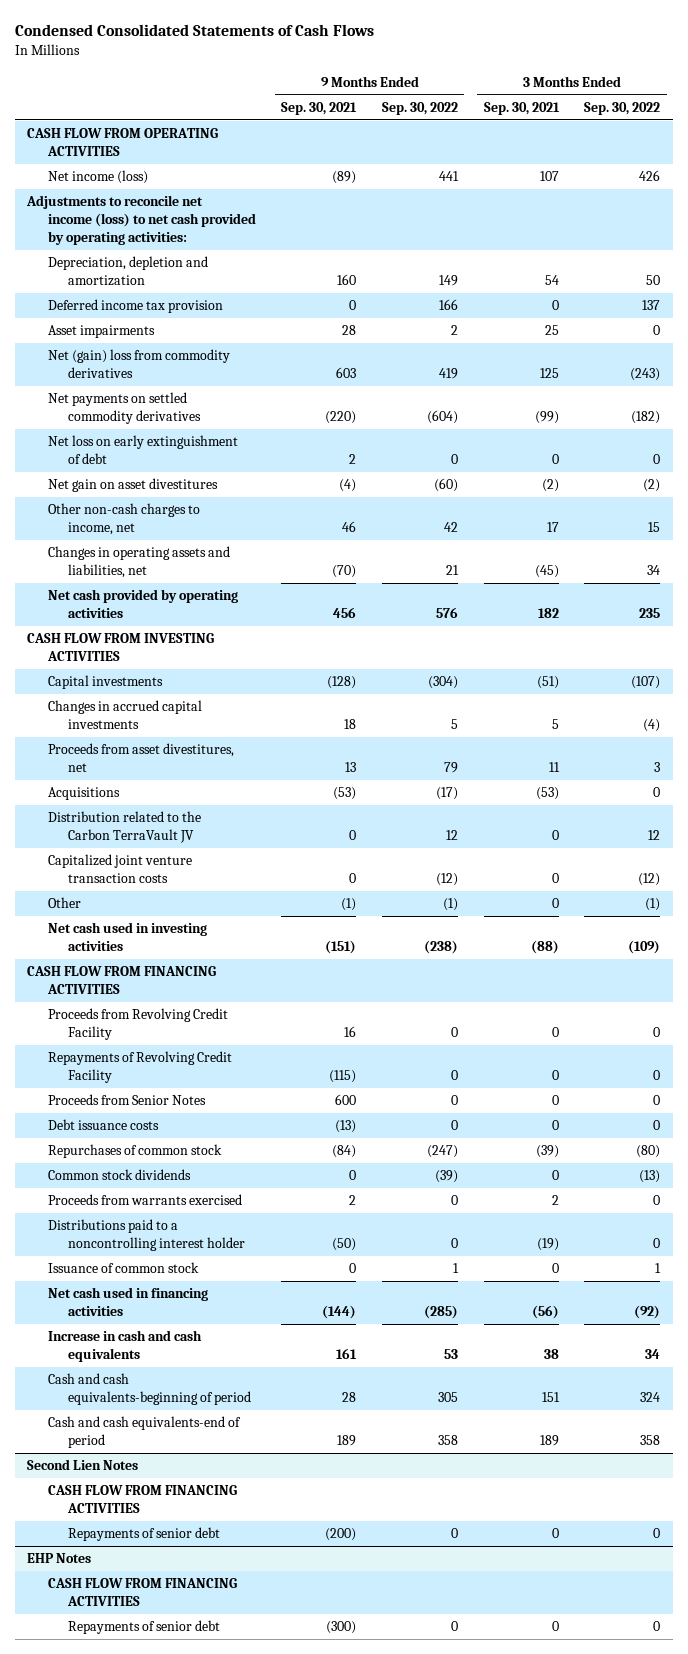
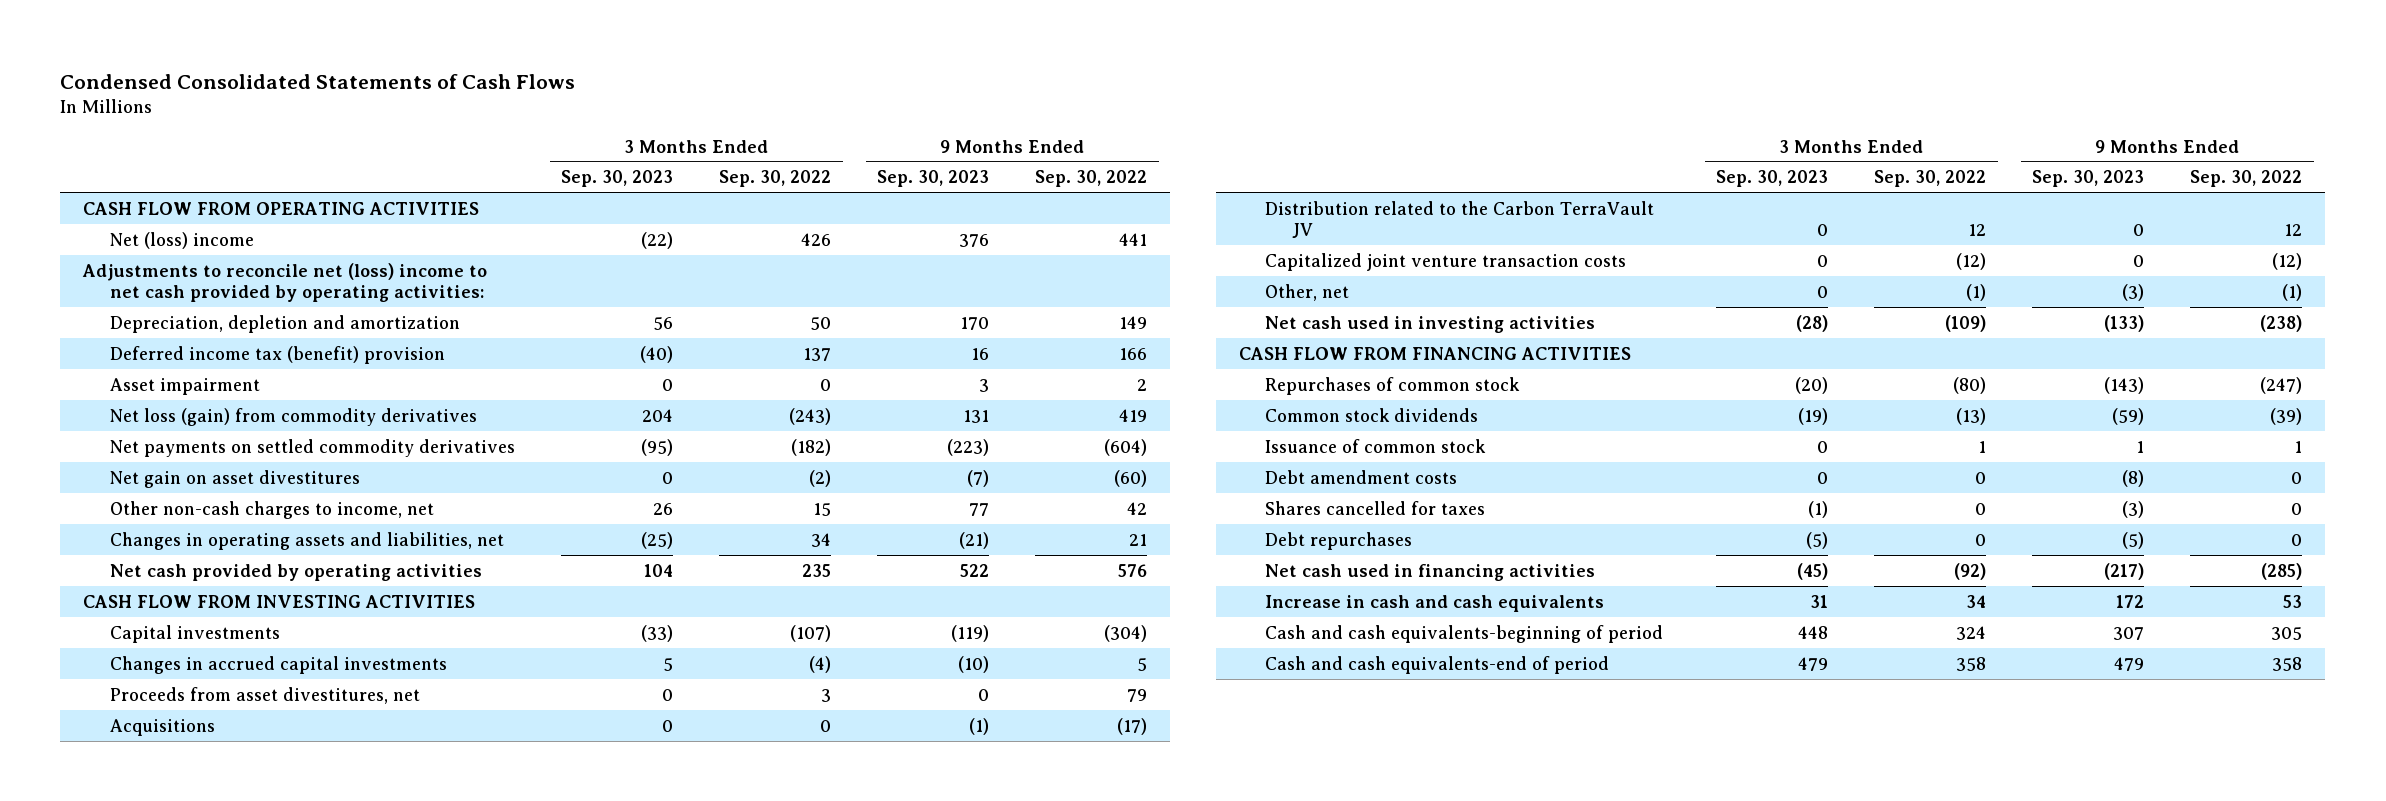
- | 9 Months Ended Sep. 30, 2021 | 9 Months Ended Sep. 30, 2022 | 3 Months Ended Sep. 30, 2021 | 3 Months Ended Sep. 30, 2022
+ | 3 Months Ended Sep. 30, 2023 | 3 Months Ended Sep. 30, 2022 | 9 Months Ended Sep. 30, 2023 | 9 Months Ended Sep. 30, 2022
- Net income (loss) | (89) | 441 | 107 | 426
- Adjustments to reconcile net income (loss) to net cash provided by operating activities:
+ Net (loss) income | (22) | 426 | 376 | 441
+ Adjustments to reconcile net (loss) income to net cash provided by operating activities:
- Deferred income tax provision | 0 | 166 | 0 | 137
- Asset impairments | 28 | 2 | 25 | 0
- Net (gain) loss from commodity derivatives | 603 | 419 | 125 | (243)
+ Deferred income tax (benefit) provision | (40) | 137 | 16 | 166
+ Asset impairment | 0 | 0 | 3 | 2
+ Net loss (gain) from commodity derivatives | 204 | (243) | 131 | 419
- Net loss on early extinguishment of debt | 2 | 0 | 0 | 0
- Other | (1) | (1) | 0 | (1)
+ Other, net | 0 | (1) | (3) | (1)
- Proceeds from Revolving Credit Facility | 16 | 0 | 0 | 0
- Repayments of Revolving Credit Facility | (115) | 0 | 0 | 0
- Proceeds from Senior Notes | 600 | 0 | 0 | 0
- Debt issuance costs | (13) | 0 | 0 | 0
- Proceeds from warrants exercised | 2 | 0 | 2 | 0
- Distributions paid to a noncontrolling interest holder | (50) | 0 | (19) | 0
+ Debt amendment costs | 0 | 0 | (8) | 0
+ Shares cancelled for taxes | (1) | 0 | (3) | 0
+ Debt repurchases | (5) | 0 | (5) | 0
- Second Lien Notes
- CASH FLOW FROM FINANCING ACTIVITIES
- Repayments of senior debt | (200) | 0 | 0 | 0
- EHP Notes
- CASH FLOW FROM FINANCING ACTIVITIES
- Repayments of senior debt | (300) | 0 | 0 | 0

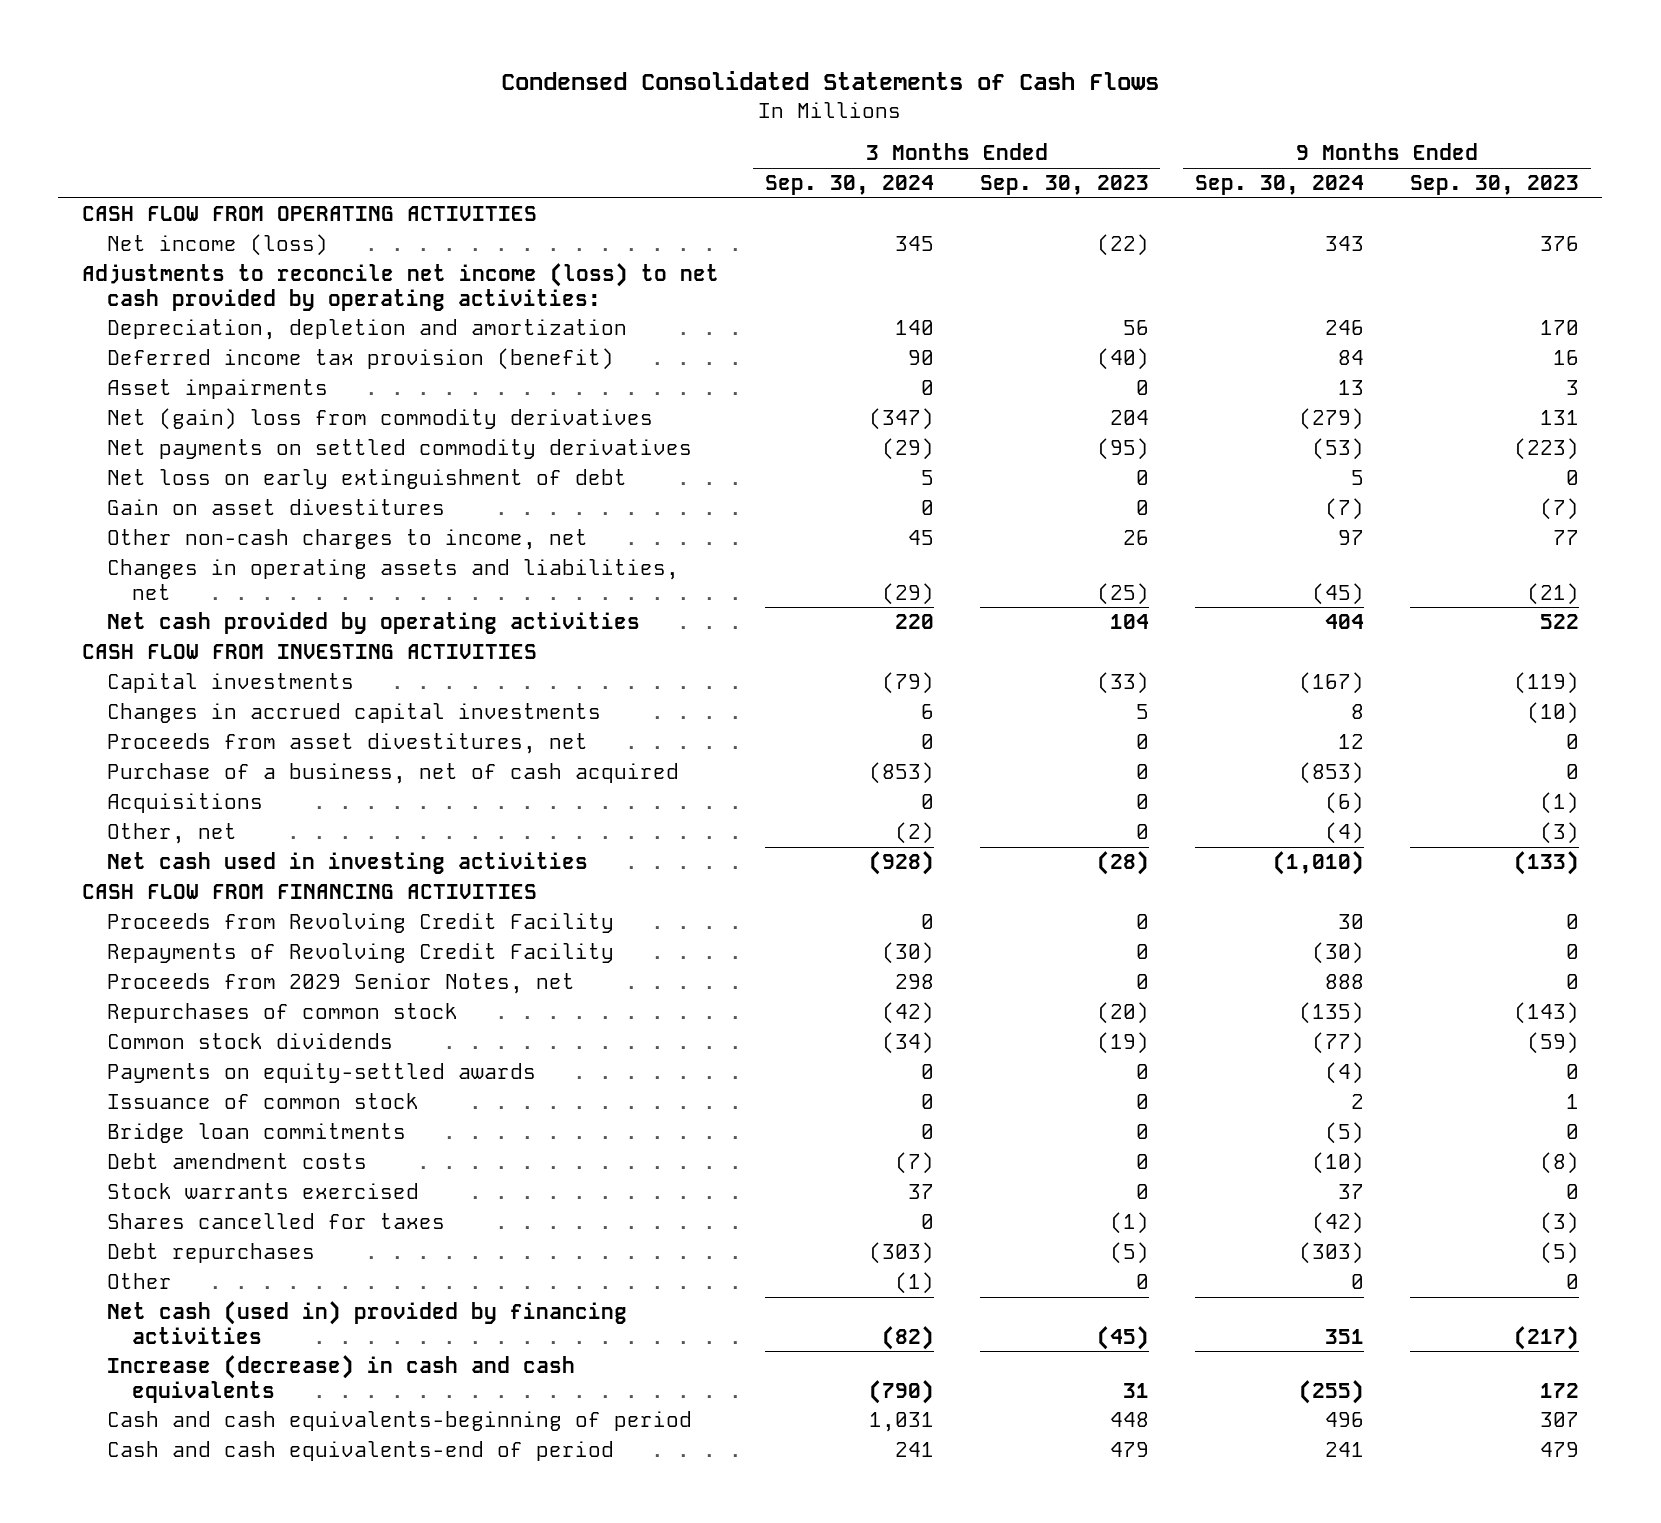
- | 3 Months Ended Sep. 30, 2023 | 3 Months Ended Sep. 30, 2022 | 9 Months Ended Sep. 30, 2023 | 9 Months Ended Sep. 30, 2022
+ | 3 Months Ended Sep. 30, 2024 | 3 Months Ended Sep. 30, 2023 | 9 Months Ended Sep. 30, 2024 | 9 Months Ended Sep. 30, 2023
- Net (loss) income | (22) | 426 | 376 | 441
- Adjustments to reconcile net (loss) income to net cash provided by operating activities:
+ Net income (loss) | 345 | (22) | 343 | 376
+ Adjustments to reconcile net income (loss) to net cash provided by operating activities:
- Deferred income tax (benefit) provision | (40) | 137 | 16 | 166
- Asset impairment | 0 | 0 | 3 | 2
- Net loss (gain) from commodity derivatives | 204 | (243) | 131 | 419
+ Deferred income tax provision (benefit) | 90 | (40) | 84 | 16
+ Asset impairments | 0 | 0 | 13 | 3
+ Net (gain) loss from commodity derivatives | (347) | 204 | (279) | 131
- Net gain on asset divestitures | 0 | (2) | (7) | (60)
+ Net loss on early extinguishment of debt | 5 | 0 | 5 | 0
+ Gain on asset divestitures | 0 | 0 | (7) | (7)
+ Purchase of a business, net of cash acquired | (853) | 0 | (853) | 0
- Distribution related to the Carbon TerraVault JV | 0 | 12 | 0 | 12
- Capitalized joint venture transaction costs | 0 | (12) | 0 | (12)
+ Proceeds from Revolving Credit Facility | 0 | 0 | 30 | 0
+ Repayments of Revolving Credit Facility | (30) | 0 | (30) | 0
+ Proceeds from 2029 Senior Notes, net | 298 | 0 | 888 | 0
+ Payments on equity-settled awards | 0 | 0 | (4) | 0
+ Bridge loan commitments | 0 | 0 | (5) | 0
+ Stock warrants exercised | 37 | 0 | 37 | 0
- Net cash used in financing activities | (45) | (92) | (217) | (285)
- Increase in cash and cash equivalents | 31 | 34 | 172 | 53
+ Other | (1) | 0 | 0 | 0
+ Net cash (used in) provided by financing activities | (82) | (45) | 351 | (217)
+ Increase (decrease) in cash and cash equivalents | (790) | 31 | (255) | 172

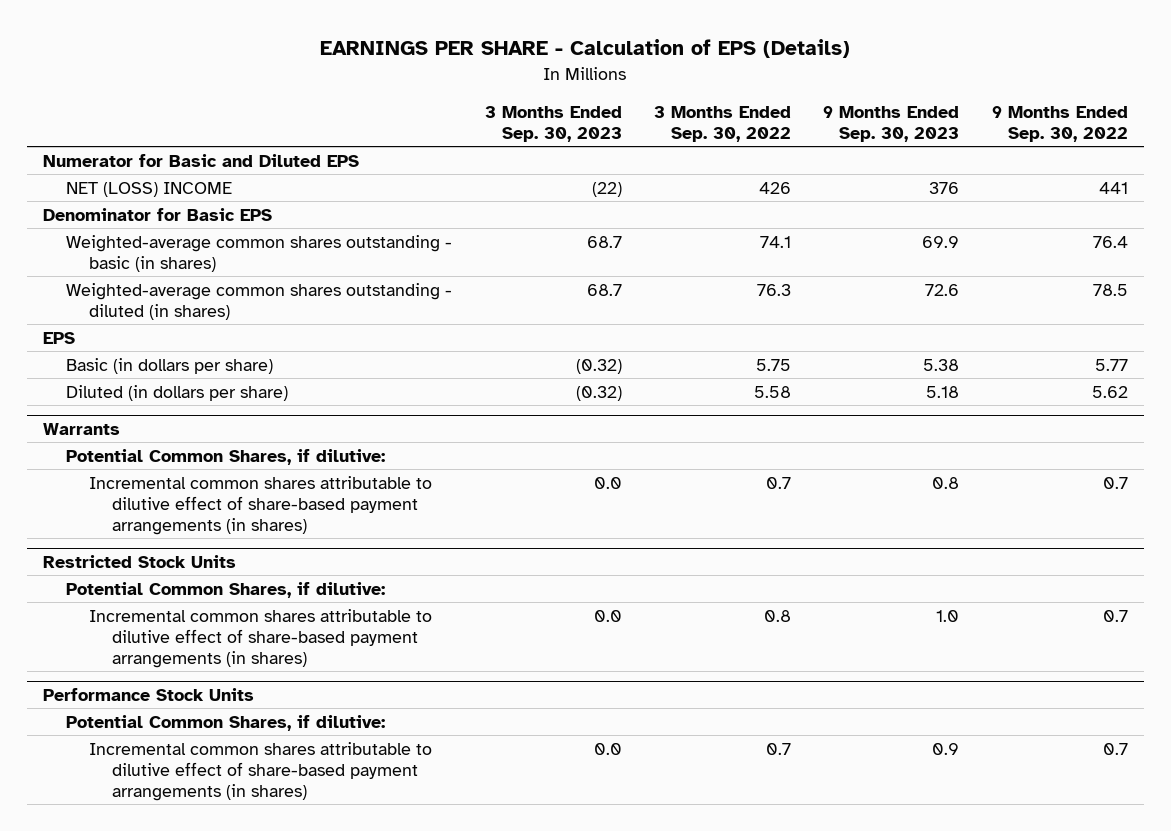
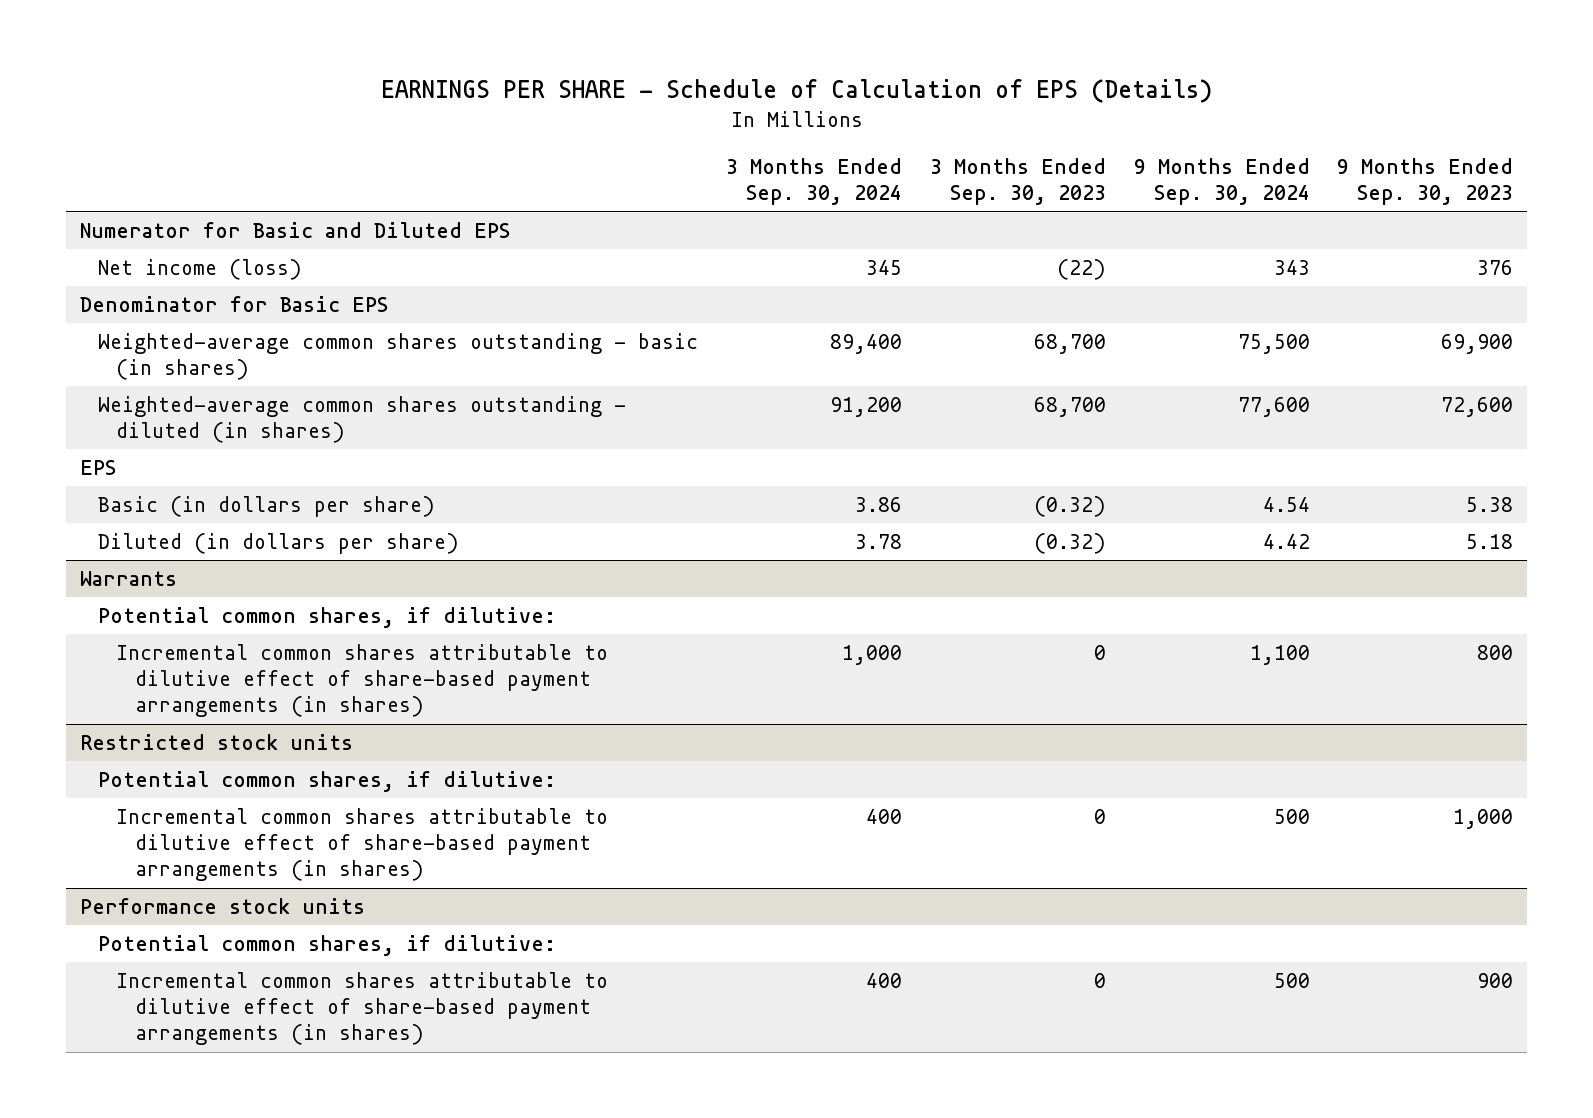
- EARNINGS PER SHARE - Calculation of EPS (Details)
+ EARNINGS PER SHARE - Schedule of Calculation of EPS (Details)
- | 3 Months Ended Sep. 30, 2023 | 3 Months Ended Sep. 30, 2022 | 9 Months Ended Sep. 30, 2023 | 9 Months Ended Sep. 30, 2022
+ | 3 Months Ended Sep. 30, 2024 | 3 Months Ended Sep. 30, 2023 | 9 Months Ended Sep. 30, 2024 | 9 Months Ended Sep. 30, 2023
- NET (LOSS) INCOME | (22) | 426 | 376 | 441
+ Net income (loss) | 345 | (22) | 343 | 376
- Weighted-average common shares outstanding - basic (in shares) | 68.7 | 74.1 | 69.9 | 76.4
- Weighted-average common shares outstanding - diluted (in shares) | 68.7 | 76.3 | 72.6 | 78.5
+ Weighted-average common shares outstanding - basic (in shares) | 89,400 | 68,700 | 75,500 | 69,900
+ Weighted-average common shares outstanding - diluted (in shares) | 91,200 | 68,700 | 77,600 | 72,600
@ Warrants
- Potential Common Shares, if dilutive:
- Incremental common shares attributable to dilutive effect of share-based payment arrangements (in shares) | 0.0 | 0.7 | 0.8 | 0.7
- Restricted Stock Units
- Potential Common Shares, if dilutive:
- Incremental common shares attributable to dilutive effect of share-based payment arrangements (in shares) | 0.0 | 0.8 | 1.0 | 0.7
- Performance Stock Units
- Potential Common Shares, if dilutive:
- Incremental common shares attributable to dilutive effect of share-based payment arrangements (in shares) | 0.0 | 0.7 | 0.9 | 0.7
@ Warrants
+ Potential common shares, if dilutive:
+ Incremental common shares attributable to dilutive effect of share-based payment arrangements (in shares) | 1,000 | 0 | 1,100 | 800
+ Restricted stock units
+ Potential common shares, if dilutive:
+ Incremental common shares attributable to dilutive effect of share-based payment arrangements (in shares) | 400 | 0 | 500 | 1,000
+ Performance stock units
+ Potential common shares, if dilutive:
+ Incremental common shares attributable to dilutive effect of share-based payment arrangements (in shares) | 400 | 0 | 500 | 900

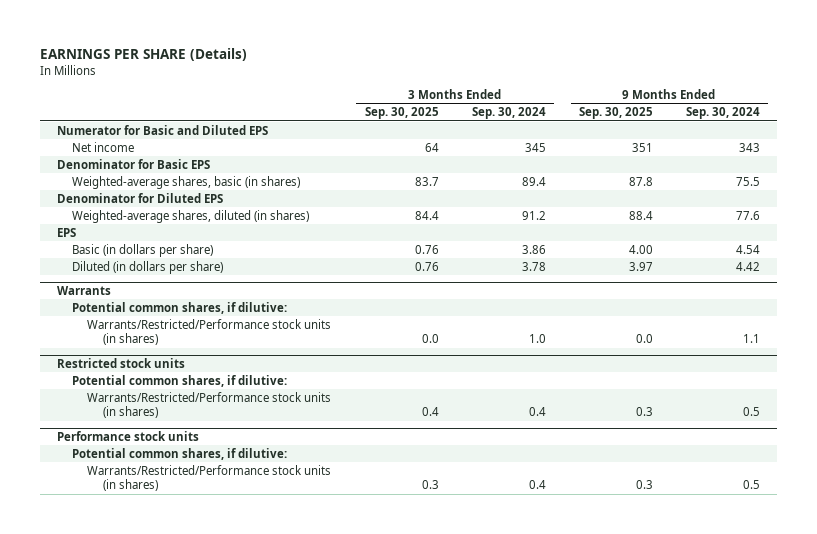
- EARNINGS PER SHARE - Schedule of Calculation of EPS (Details)
+ EARNINGS PER SHARE (Details)
- | 3 Months Ended Sep. 30, 2024 | 3 Months Ended Sep. 30, 2023 | 9 Months Ended Sep. 30, 2024 | 9 Months Ended Sep. 30, 2023
+ | 3 Months Ended Sep. 30, 2025 | 3 Months Ended Sep. 30, 2024 | 9 Months Ended Sep. 30, 2025 | 9 Months Ended Sep. 30, 2024
- Net income (loss) | 345 | (22) | 343 | 376
+ Net income | 64 | 345 | 351 | 343
- Weighted-average common shares outstanding - basic (in shares) | 89,400 | 68,700 | 75,500 | 69,900
- Weighted-average common shares outstanding - diluted (in shares) | 91,200 | 68,700 | 77,600 | 72,600
+ Weighted-average shares, basic (in shares) | 83.7 | 89.4 | 87.8 | 75.5
+ Denominator for Diluted EPS
+ Weighted-average shares, diluted (in shares) | 84.4 | 91.2 | 88.4 | 77.6
@ Warrants
- Incremental common shares attributable to dilutive effect of share-based payment arrangements (in shares) | 1,000 | 0 | 1,100 | 800
+ Warrants/Restricted/Performance stock units (in shares) | 0.0 | 1.0 | 0.0 | 1.1
@ Restricted stock units
- Incremental common shares attributable to dilutive effect of share-based payment arrangements (in shares) | 400 | 0 | 500 | 1,000
+ Warrants/Restricted/Performance stock units (in shares) | 0.4 | 0.4 | 0.3 | 0.5
@ Performance stock units
- Incremental common shares attributable to dilutive effect of share-based payment arrangements (in shares) | 400 | 0 | 500 | 900
+ Warrants/Restricted/Performance stock units (in shares) | 0.3 | 0.4 | 0.3 | 0.5

